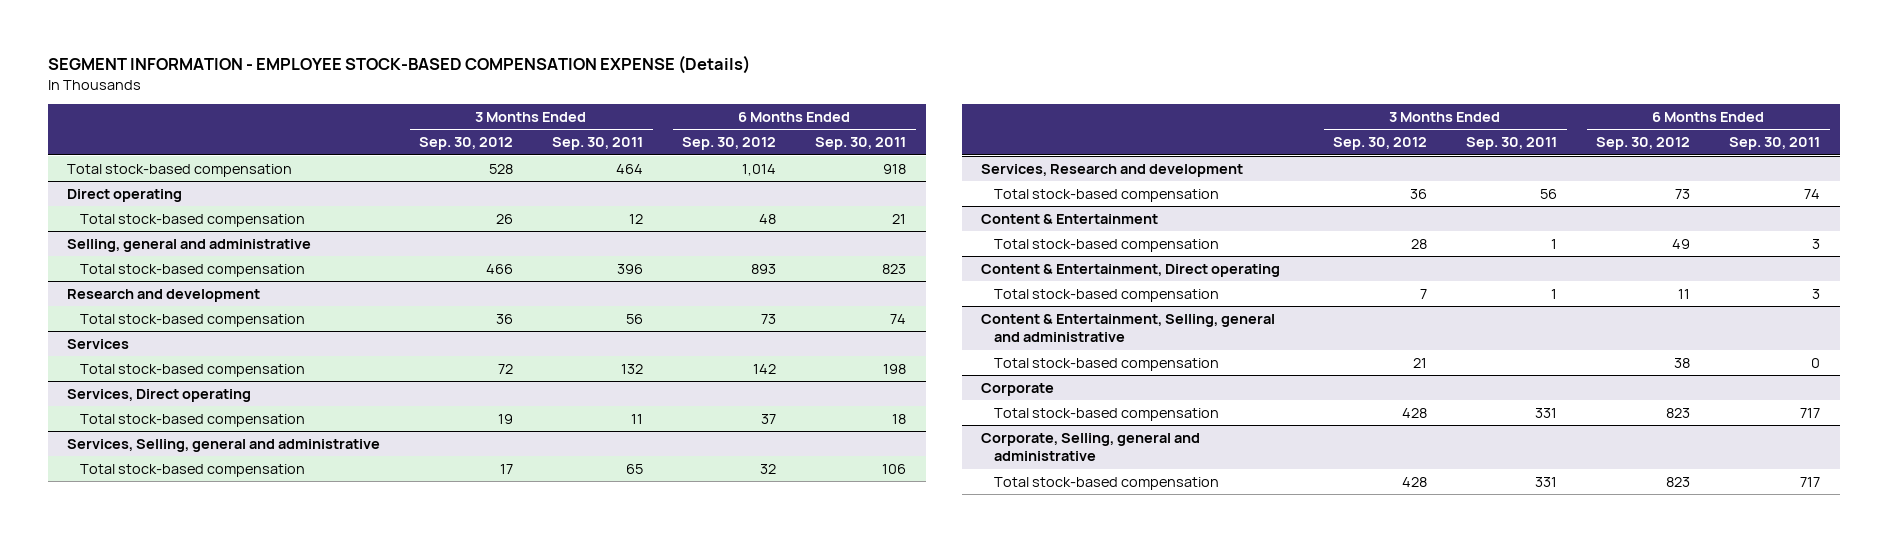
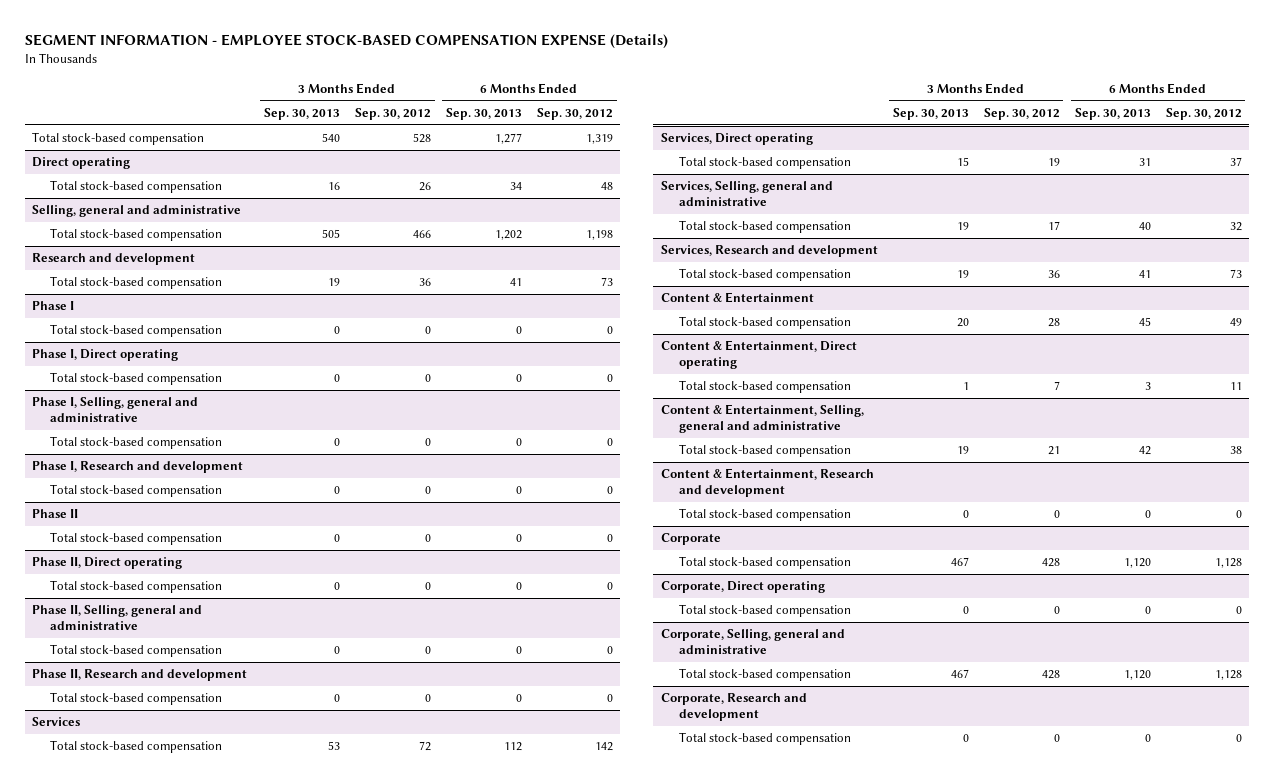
- | 3 Months Ended Sep. 30, 2012 | 3 Months Ended Sep. 30, 2011 | 6 Months Ended Sep. 30, 2012 | 6 Months Ended Sep. 30, 2011
+ | 3 Months Ended Sep. 30, 2013 | 3 Months Ended Sep. 30, 2012 | 6 Months Ended Sep. 30, 2013 | 6 Months Ended Sep. 30, 2012
- Total stock-based compensation | 528 | 464 | 1,014 | 918
+ Total stock-based compensation | 540 | 528 | 1,277 | 1,319
@ Selling, general and administrative
- Total stock-based compensation | 466 | 396 | 893 | 823
+ Total stock-based compensation | 505 | 466 | 1,202 | 1,198
+ Phase I
+ Total stock-based compensation | 0 | 0 | 0 | 0
+ Phase I, Direct operating
+ Total stock-based compensation | 0 | 0 | 0 | 0
+ Phase I, Selling, general and administrative
+ Total stock-based compensation | 0 | 0 | 0 | 0
+ Phase I, Research and development
+ Total stock-based compensation | 0 | 0 | 0 | 0
+ Phase II
+ Total stock-based compensation | 0 | 0 | 0 | 0
+ Phase II, Direct operating
+ Total stock-based compensation | 0 | 0 | 0 | 0
+ Phase II, Selling, general and administrative
+ Total stock-based compensation | 0 | 0 | 0 | 0
+ Phase II, Research and development
+ Total stock-based compensation | 0 | 0 | 0 | 0
+ Content & Entertainment, Research and development
+ Total stock-based compensation | 0 | 0 | 0 | 0
@ Corporate
- Total stock-based compensation | 428 | 331 | 823 | 717
+ Total stock-based compensation | 467 | 428 | 1,120 | 1,128
+ Corporate, Direct operating
+ Total stock-based compensation | 0 | 0 | 0 | 0
@ Corporate, Selling, general and administrative
- Total stock-based compensation | 428 | 331 | 823 | 717
+ Total stock-based compensation | 467 | 428 | 1,120 | 1,128
+ Corporate, Research and development
+ Total stock-based compensation | 0 | 0 | 0 | 0

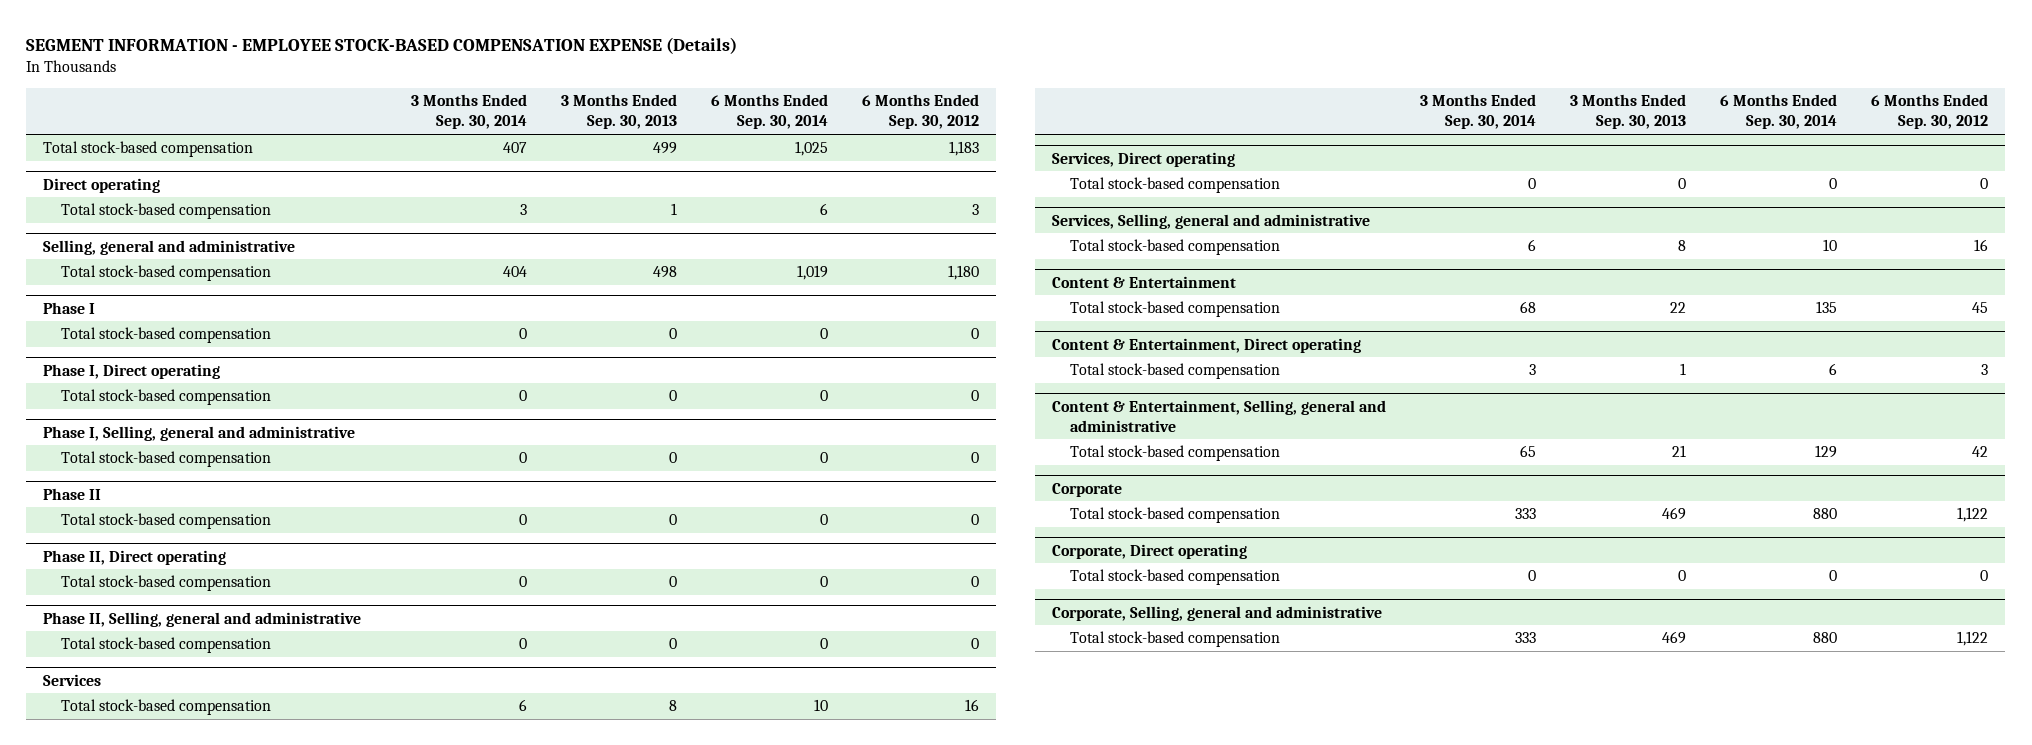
- | 3 Months Ended Sep. 30, 2013 | 3 Months Ended Sep. 30, 2012 | 6 Months Ended Sep. 30, 2013 | 6 Months Ended Sep. 30, 2012
+ | 3 Months Ended Sep. 30, 2014 | 3 Months Ended Sep. 30, 2013 | 6 Months Ended Sep. 30, 2014 | 6 Months Ended Sep. 30, 2012
- Total stock-based compensation | 540 | 528 | 1,277 | 1,319
+ Total stock-based compensation | 407 | 499 | 1,025 | 1,183
@ Direct operating
- Total stock-based compensation | 16 | 26 | 34 | 48
+ Total stock-based compensation | 3 | 1 | 6 | 3
@ Selling, general and administrative
- Total stock-based compensation | 505 | 466 | 1,202 | 1,198
- Research and development
- Total stock-based compensation | 19 | 36 | 41 | 73
@ Selling, general and administrative
+ Total stock-based compensation | 404 | 498 | 1,019 | 1,180
- Phase I, Research and development
- Total stock-based compensation | 0 | 0 | 0 | 0
- Phase II, Research and development
- Total stock-based compensation | 0 | 0 | 0 | 0
@ Services
- Total stock-based compensation | 53 | 72 | 112 | 142
+ Total stock-based compensation | 6 | 8 | 10 | 16
@ Services, Direct operating
- Total stock-based compensation | 15 | 19 | 31 | 37
+ Total stock-based compensation | 0 | 0 | 0 | 0
@ Services, Selling, general and administrative
- Total stock-based compensation | 19 | 17 | 40 | 32
- Services, Research and development
- Total stock-based compensation | 19 | 36 | 41 | 73
@ Services, Selling, general and administrative
+ Total stock-based compensation | 6 | 8 | 10 | 16
@ Content & Entertainment
- Total stock-based compensation | 20 | 28 | 45 | 49
+ Total stock-based compensation | 68 | 22 | 135 | 45
@ Content & Entertainment, Direct operating
- Total stock-based compensation | 1 | 7 | 3 | 11
+ Total stock-based compensation | 3 | 1 | 6 | 3
@ Content & Entertainment, Selling, general and administrative
- Total stock-based compensation | 19 | 21 | 42 | 38
- Content & Entertainment, Research and development
- Total stock-based compensation | 0 | 0 | 0 | 0
@ Content & Entertainment, Selling, general and administrative
+ Total stock-based compensation | 65 | 21 | 129 | 42
@ Corporate
- Total stock-based compensation | 467 | 428 | 1,120 | 1,128
+ Total stock-based compensation | 333 | 469 | 880 | 1,122
@ Corporate, Selling, general and administrative
- Total stock-based compensation | 467 | 428 | 1,120 | 1,128
- Corporate, Research and development
- Total stock-based compensation | 0 | 0 | 0 | 0
@ Corporate, Selling, general and administrative
+ Total stock-based compensation | 333 | 469 | 880 | 1,122

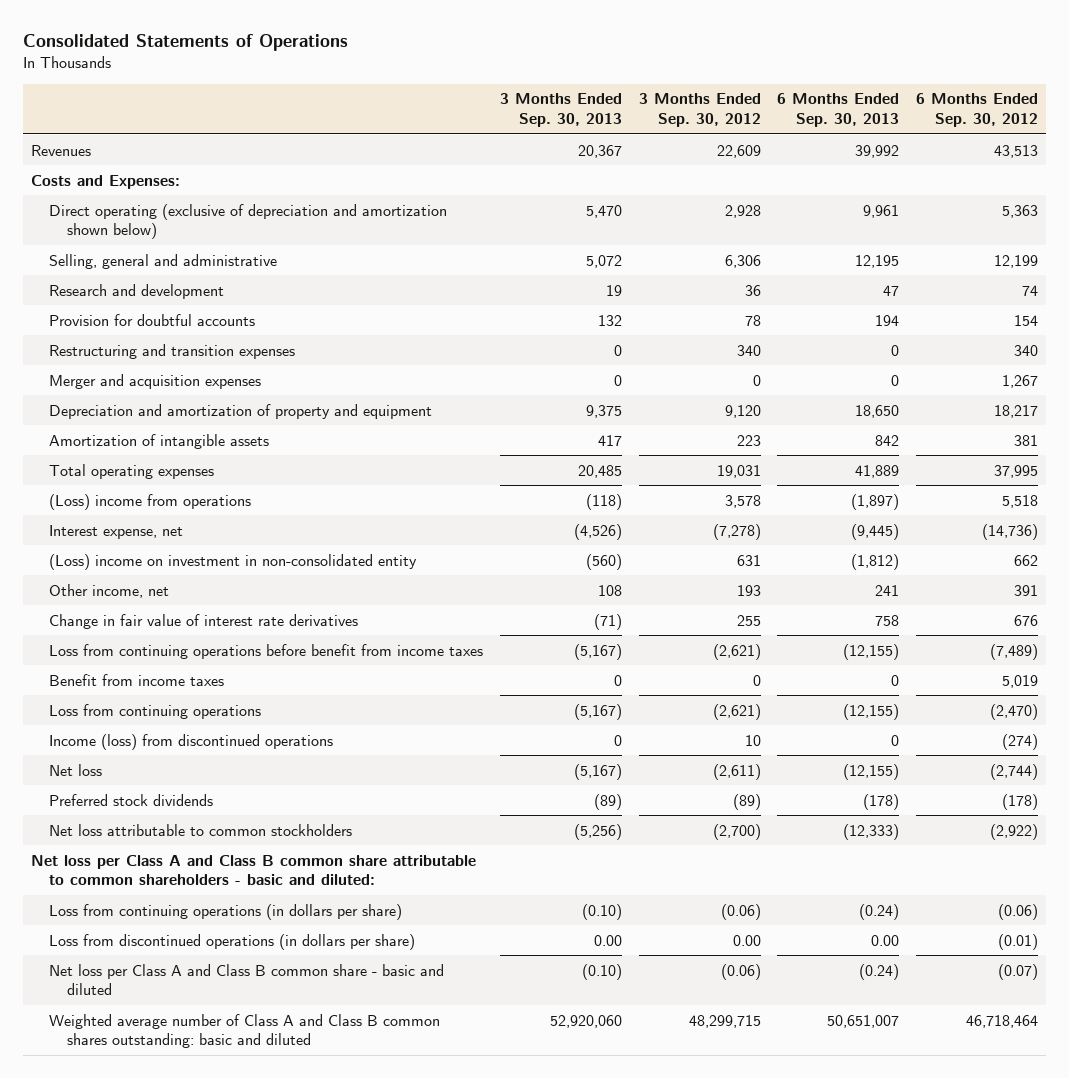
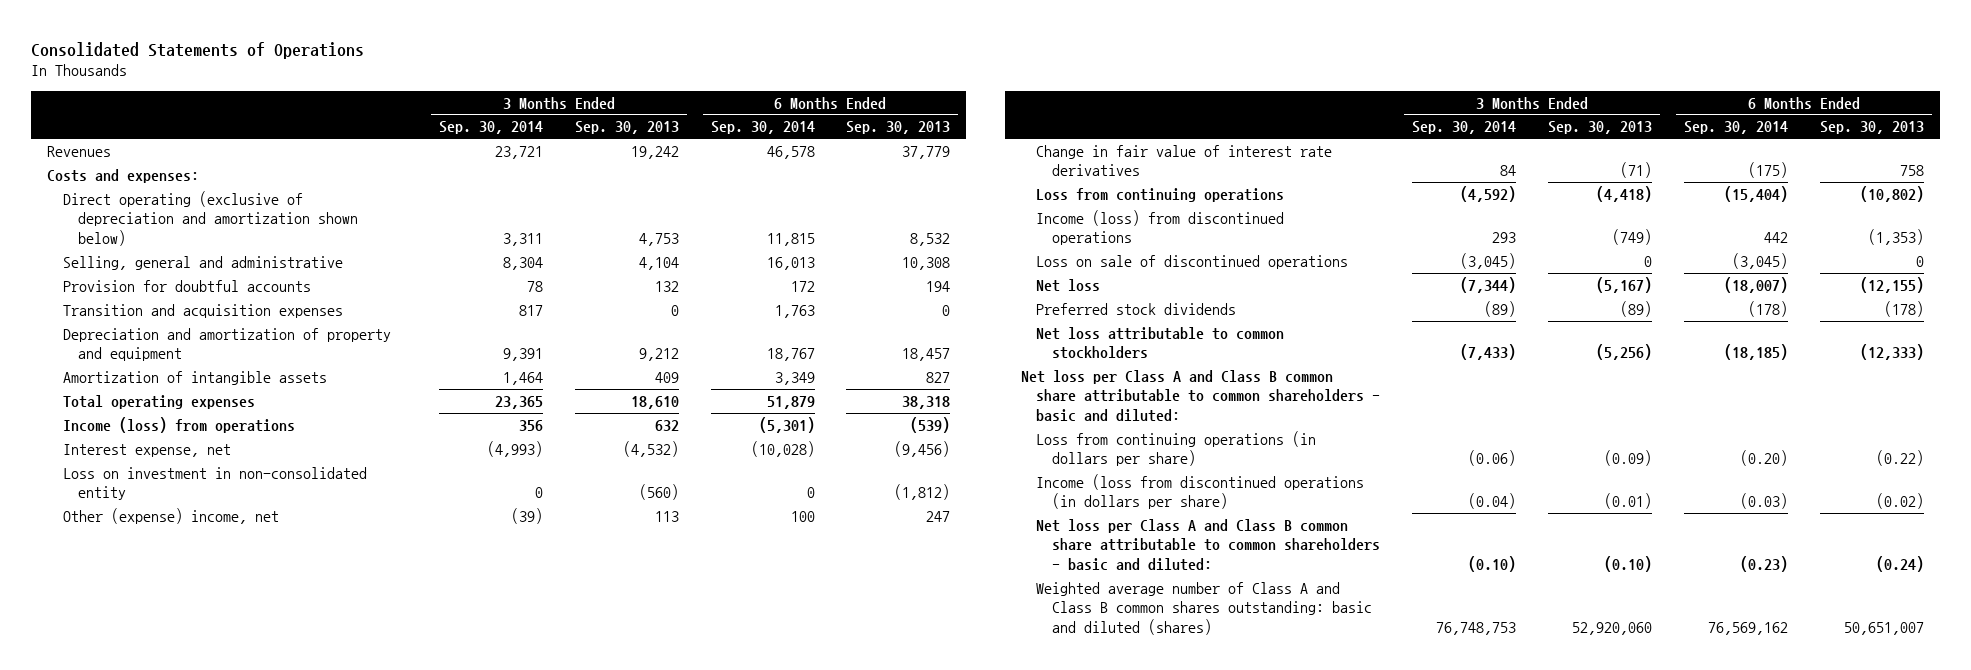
- | 3 Months Ended Sep. 30, 2013 | 3 Months Ended Sep. 30, 2012 | 6 Months Ended Sep. 30, 2013 | 6 Months Ended Sep. 30, 2012
+ | 3 Months Ended Sep. 30, 2014 | 3 Months Ended Sep. 30, 2013 | 6 Months Ended Sep. 30, 2014 | 6 Months Ended Sep. 30, 2013
- Revenues | 20,367 | 22,609 | 39,992 | 43,513
- Costs and Expenses:
- Direct operating (exclusive of depreciation and amortization shown below) | 5,470 | 2,928 | 9,961 | 5,363
- Selling, general and administrative | 5,072 | 6,306 | 12,195 | 12,199
- Research and development | 19 | 36 | 47 | 74
+ Revenues | 23,721 | 19,242 | 46,578 | 37,779
+ Costs and expenses:
+ Direct operating (exclusive of depreciation and amortization shown below) | 3,311 | 4,753 | 11,815 | 8,532
+ Selling, general and administrative | 8,304 | 4,104 | 16,013 | 10,308
- Restructuring and transition expenses | 0 | 340 | 0 | 340
- Merger and acquisition expenses | 0 | 0 | 0 | 1,267
- Depreciation and amortization of property and equipment | 9,375 | 9,120 | 18,650 | 18,217
- Amortization of intangible assets | 417 | 223 | 842 | 381
- Total operating expenses | 20,485 | 19,031 | 41,889 | 37,995
- (Loss) income from operations | (118) | 3,578 | (1,897) | 5,518
- Interest expense, net | (4,526) | (7,278) | (9,445) | (14,736)
- (Loss) income on investment in non-consolidated entity | (560) | 631 | (1,812) | 662
- Other income, net | 108 | 193 | 241 | 391
+ Transition and acquisition expenses | 817 | 0 | 1,763 | 0
+ Depreciation and amortization of property and equipment | 9,391 | 9,212 | 18,767 | 18,457
+ Amortization of intangible assets | 1,464 | 409 | 3,349 | 827
+ Total operating expenses | 23,365 | 18,610 | 51,879 | 38,318
+ Income (loss) from operations | 356 | 632 | (5,301) | (539)
+ Interest expense, net | (4,993) | (4,532) | (10,028) | (9,456)
+ Loss on investment in non-consolidated entity | 0 | (560) | 0 | (1,812)
+ Other (expense) income, net | (39) | 113 | 100 | 247
- Loss from continuing operations before benefit from income taxes | (5,167) | (2,621) | (12,155) | (7,489)
- Benefit from income taxes | 0 | 0 | 0 | 5,019
- Loss from continuing operations | (5,167) | (2,621) | (12,155) | (2,470)
- Income (loss) from discontinued operations | 0 | 10 | 0 | (274)
+ Loss from continuing operations | (4,592) | (4,418) | (15,404) | (10,802)
+ Income (loss) from discontinued operations | 293 | (749) | 442 | (1,353)
+ Loss on sale of discontinued operations | (3,045) | 0 | (3,045) | 0
- Loss from continuing operations (in dollars per share) | (0.10) | (0.06) | (0.24) | (0.06)
- Loss from discontinued operations (in dollars per share) | 0.00 | 0.00 | 0.00 | (0.01)
- Net loss per Class A and Class B common share - basic and diluted | (0.10) | (0.06) | (0.24) | (0.07)
- Weighted average number of Class A and Class B common shares outstanding: basic and diluted | 52,920,060 | 48,299,715 | 50,651,007 | 46,718,464
+ Loss from continuing operations (in dollars per share) | (0.06) | (0.09) | (0.20) | (0.22)
+ Income (loss from discontinued operations (in dollars per share) | (0.04) | (0.01) | (0.03) | (0.02)
+ Net loss per Class A and Class B common share attributable to common shareholders - basic and diluted: | (0.10) | (0.10) | (0.23) | (0.24)
+ Weighted average number of Class A and Class B common shares outstanding: basic and diluted (shares) | 76,748,753 | 52,920,060 | 76,569,162 | 50,651,007

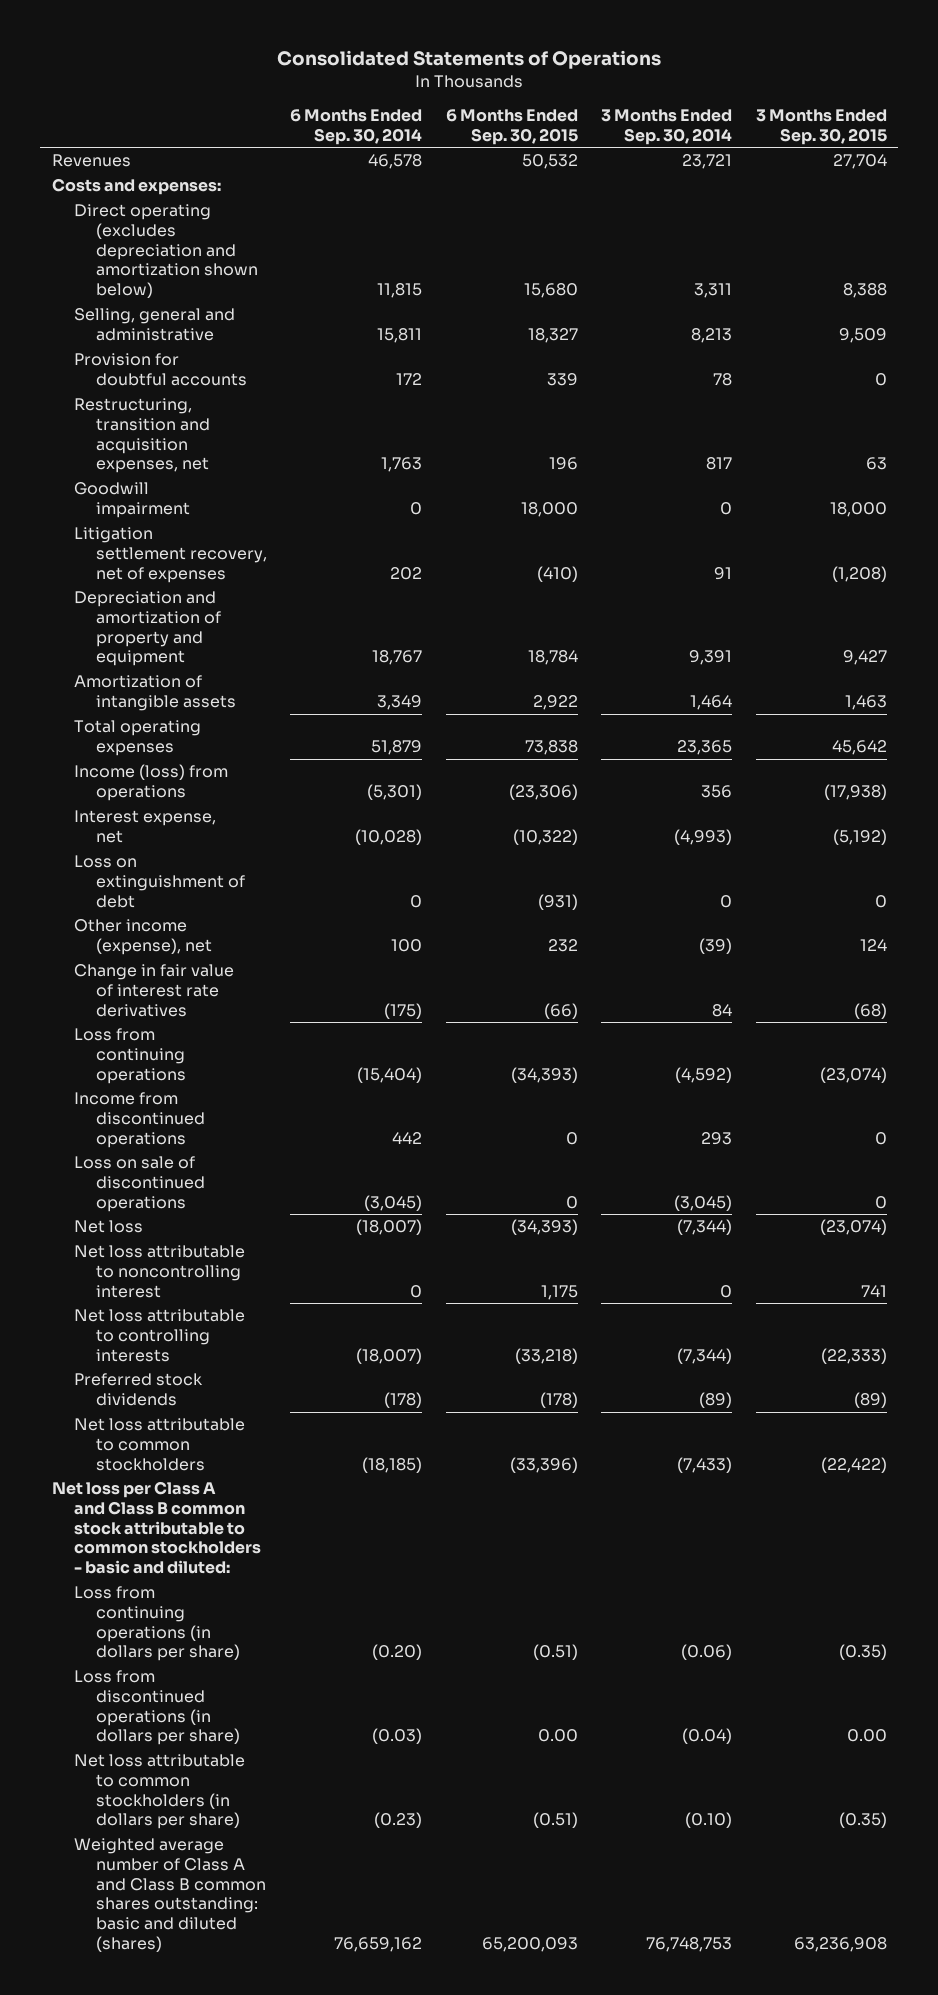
- | 3 Months Ended Sep. 30, 2014 | 3 Months Ended Sep. 30, 2013 | 6 Months Ended Sep. 30, 2014 | 6 Months Ended Sep. 30, 2013
+ | 6 Months Ended Sep. 30, 2014 | 6 Months Ended Sep. 30, 2015 | 3 Months Ended Sep. 30, 2014 | 3 Months Ended Sep. 30, 2015
- Direct operating (exclusive of depreciation and amortization shown below) | 3,311 | 4,753 | 11,815 | 8,532
- Selling, general and administrative | 8,304 | 4,104 | 16,013 | 10,308
+ Direct operating (excludes depreciation and amortization shown below) | 11,815 | 15,680 | 3,311 | 8,388
+ Selling, general and administrative | 15,811 | 18,327 | 8,213 | 9,509
- Transition and acquisition expenses | 817 | 0 | 1,763 | 0
+ Restructuring, transition and acquisition expenses, net | 1,763 | 196 | 817 | 63
+ Goodwill impairment | 0 | 18,000 | 0 | 18,000
+ Litigation settlement recovery, net of expenses | 202 | (410) | 91 | (1,208)
- Loss on investment in non-consolidated entity | 0 | (560) | 0 | (1,812)
- Other (expense) income, net | (39) | 113 | 100 | 247
+ Loss on extinguishment of debt | 0 | (931) | 0 | 0
+ Other income (expense), net | 100 | 232 | (39) | 124
- Income (loss) from discontinued operations | 293 | (749) | 442 | (1,353)
+ Income from discontinued operations | 442 | 0 | 293 | 0
+ Net loss attributable to noncontrolling interest | 0 | 1,175 | 0 | 741
+ Net loss attributable to controlling interests | (18,007) | (33,218) | (7,344) | (22,333)
- Net loss per Class A and Class B common share attributable to common shareholders - basic and diluted:
+ Net loss per Class A and Class B common stock attributable to common stockholders - basic and diluted:
- Income (loss from discontinued operations (in dollars per share) | (0.04) | (0.01) | (0.03) | (0.02)
- Net loss per Class A and Class B common share attributable to common shareholders - basic and diluted: | (0.10) | (0.10) | (0.23) | (0.24)
- Weighted average number of Class A and Class B common shares outstanding: basic and diluted (shares) | 76,748,753 | 52,920,060 | 76,569,162 | 50,651,007
+ Loss from discontinued operations (in dollars per share) | (0.03) | 0.00 | (0.04) | 0.00
+ Net loss attributable to common stockholders (in dollars per share) | (0.23) | (0.51) | (0.10) | (0.35)
+ Weighted average number of Class A and Class B common shares outstanding: basic and diluted (shares) | 76,659,162 | 65,200,093 | 76,748,753 | 63,236,908

